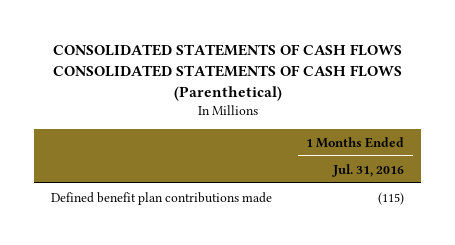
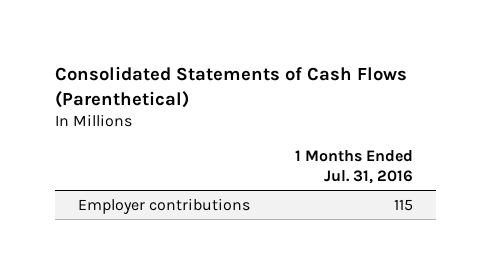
- CONSOLIDATED STATEMENTS OF CASH FLOWS CONSOLIDATED STATEMENTS OF CASH FLOWS (Parenthetical)
+ Consolidated Statements of Cash Flows (Parenthetical)
- Defined benefit plan contributions made | (115)
+ Employer contributions | 115

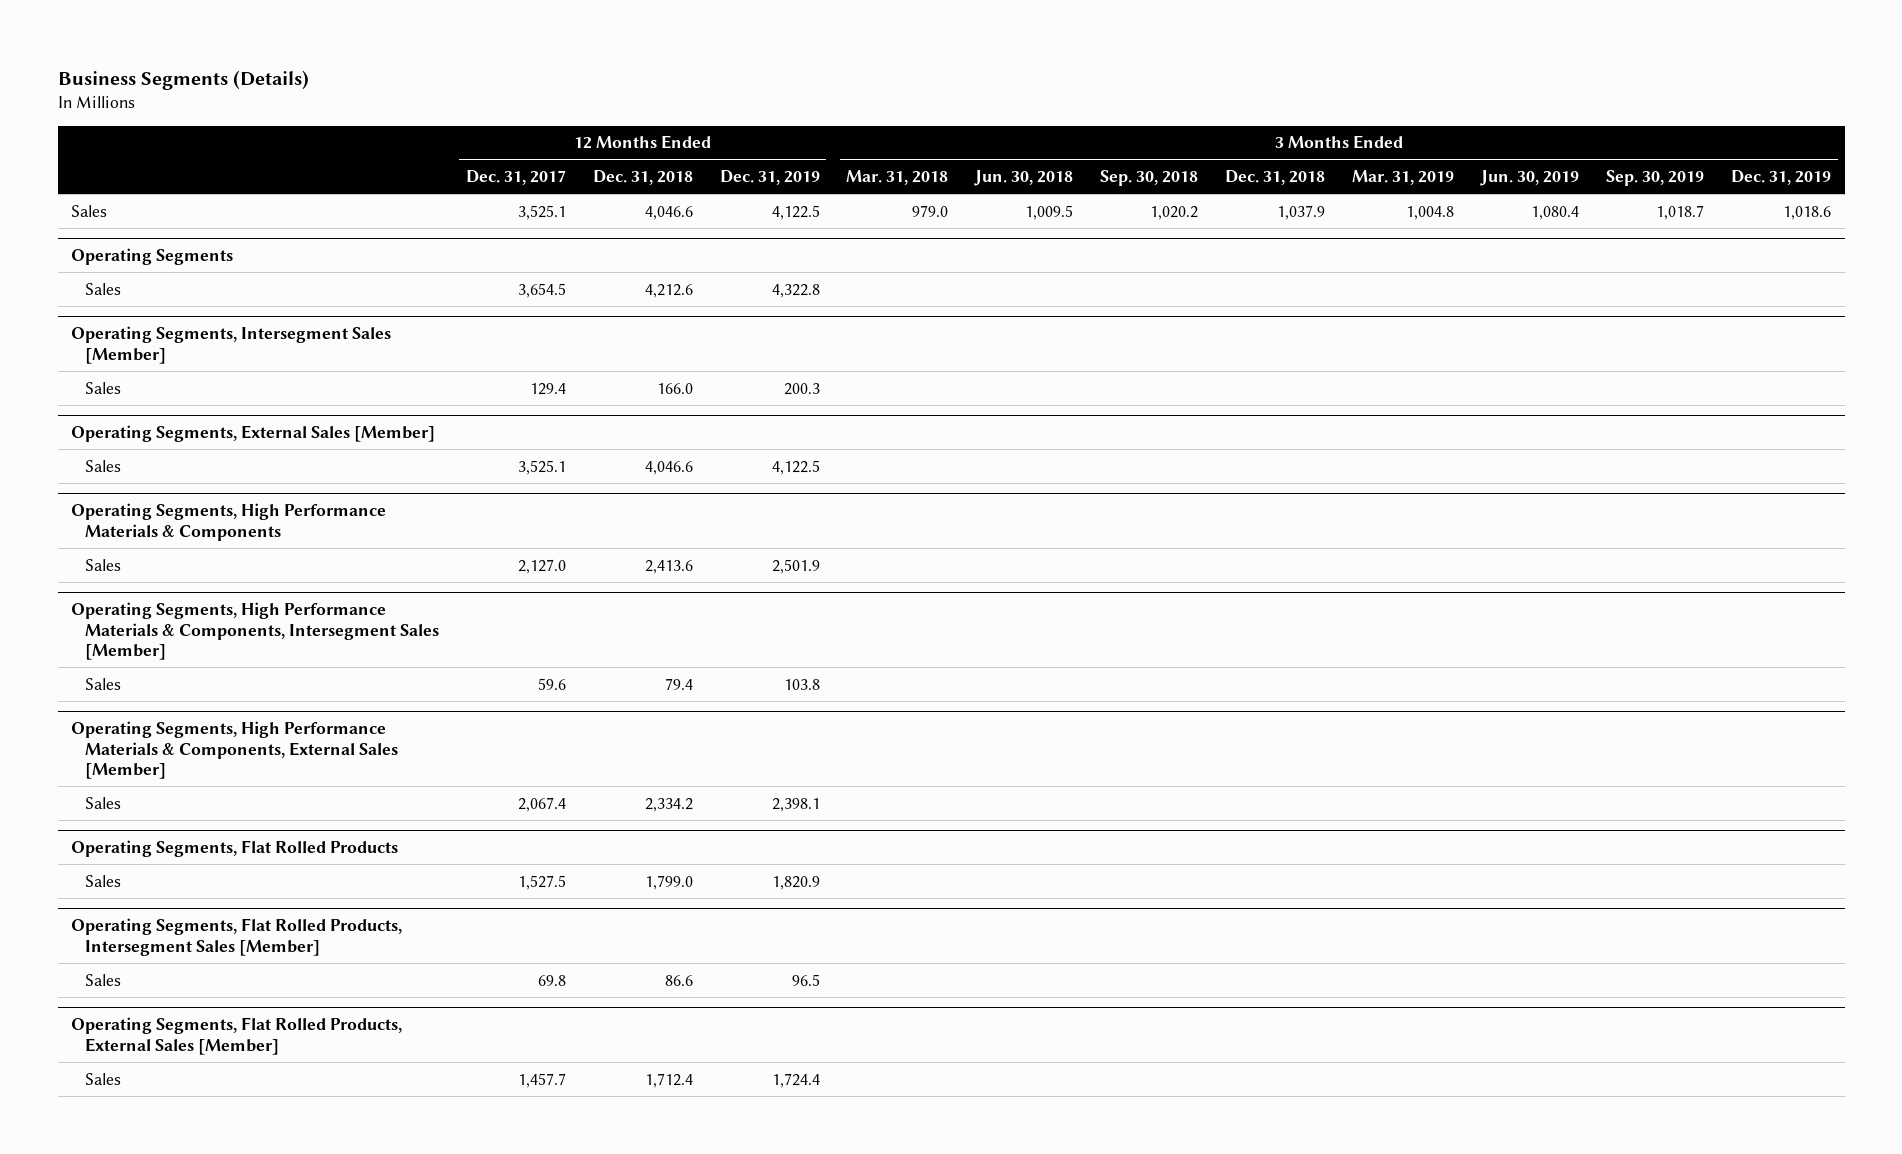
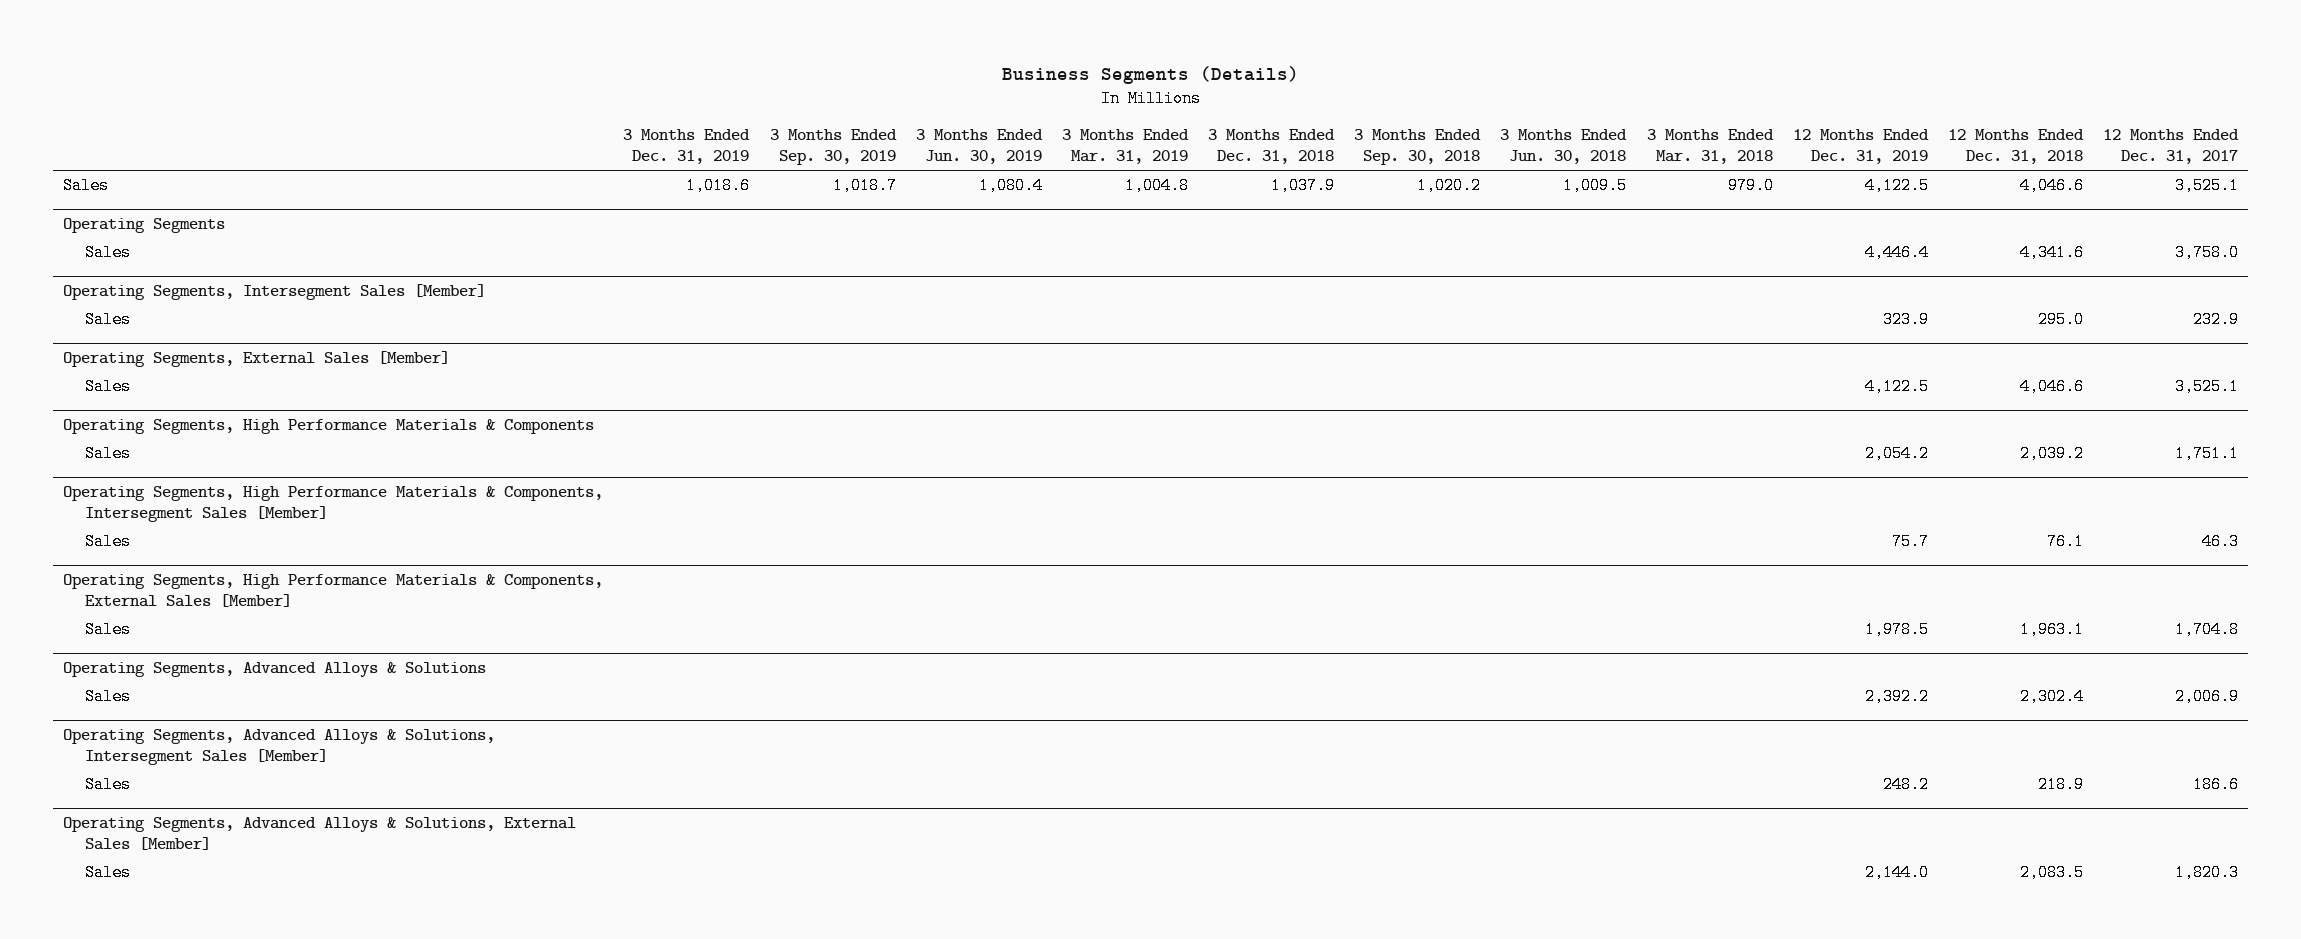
- | 12 Months Ended Dec. 31, 2017 | 12 Months Ended Dec. 31, 2018 | 12 Months Ended Dec. 31, 2019 | 3 Months Ended Mar. 31, 2018 | 3 Months Ended Jun. 30, 2018 | 3 Months Ended Sep. 30, 2018 | 3 Months Ended Dec. 31, 2018 | 3 Months Ended Mar. 31, 2019 | 3 Months Ended Jun. 30, 2019 | 3 Months Ended Sep. 30, 2019 | 3 Months Ended Dec. 31, 2019
+ | 3 Months Ended Dec. 31, 2019 | 3 Months Ended Sep. 30, 2019 | 3 Months Ended Jun. 30, 2019 | 3 Months Ended Mar. 31, 2019 | 3 Months Ended Dec. 31, 2018 | 3 Months Ended Sep. 30, 2018 | 3 Months Ended Jun. 30, 2018 | 3 Months Ended Mar. 31, 2018 | 12 Months Ended Dec. 31, 2019 | 12 Months Ended Dec. 31, 2018 | 12 Months Ended Dec. 31, 2017
@ Operating Segments
- Sales | 3,654.5 | 4,212.6 | 4,322.8 | | | | | | | |
+ Sales | | | | | | | | | 4,446.4 | 4,341.6 | 3,758.0
@ Operating Segments, Intersegment Sales [Member]
- Sales | 129.4 | 166.0 | 200.3 | | | | | | | |
+ Sales | | | | | | | | | 323.9 | 295.0 | 232.9
@ Operating Segments, High Performance Materials & Components
- Sales | 2,127.0 | 2,413.6 | 2,501.9 | | | | | | | |
+ Sales | | | | | | | | | 2,054.2 | 2,039.2 | 1,751.1
@ Operating Segments, High Performance Materials & Components, Intersegment Sales [Member]
- Sales | 59.6 | 79.4 | 103.8 | | | | | | | |
+ Sales | | | | | | | | | 75.7 | 76.1 | 46.3
@ Operating Segments, High Performance Materials & Components, External Sales [Member]
- Sales | 2,067.4 | 2,334.2 | 2,398.1 | | | | | | | |
- Operating Segments, Flat Rolled Products
- Sales | 1,527.5 | 1,799.0 | 1,820.9 | | | | | | | |
- Operating Segments, Flat Rolled Products, Intersegment Sales [Member]
- Sales | 69.8 | 86.6 | 96.5 | | | | | | | |
- Operating Segments, Flat Rolled Products, External Sales [Member]
- Sales | 1,457.7 | 1,712.4 | 1,724.4 | | | | | | | |
@ Operating Segments, High Performance Materials & Components, External Sales [Member]
+ Sales | | | | | | | | | 1,978.5 | 1,963.1 | 1,704.8
+ Operating Segments, Advanced Alloys & Solutions
+ Sales | | | | | | | | | 2,392.2 | 2,302.4 | 2,006.9
+ Operating Segments, Advanced Alloys & Solutions, Intersegment Sales [Member]
+ Sales | | | | | | | | | 248.2 | 218.9 | 186.6
+ Operating Segments, Advanced Alloys & Solutions, External Sales [Member]
+ Sales | | | | | | | | | 2,144.0 | 2,083.5 | 1,820.3

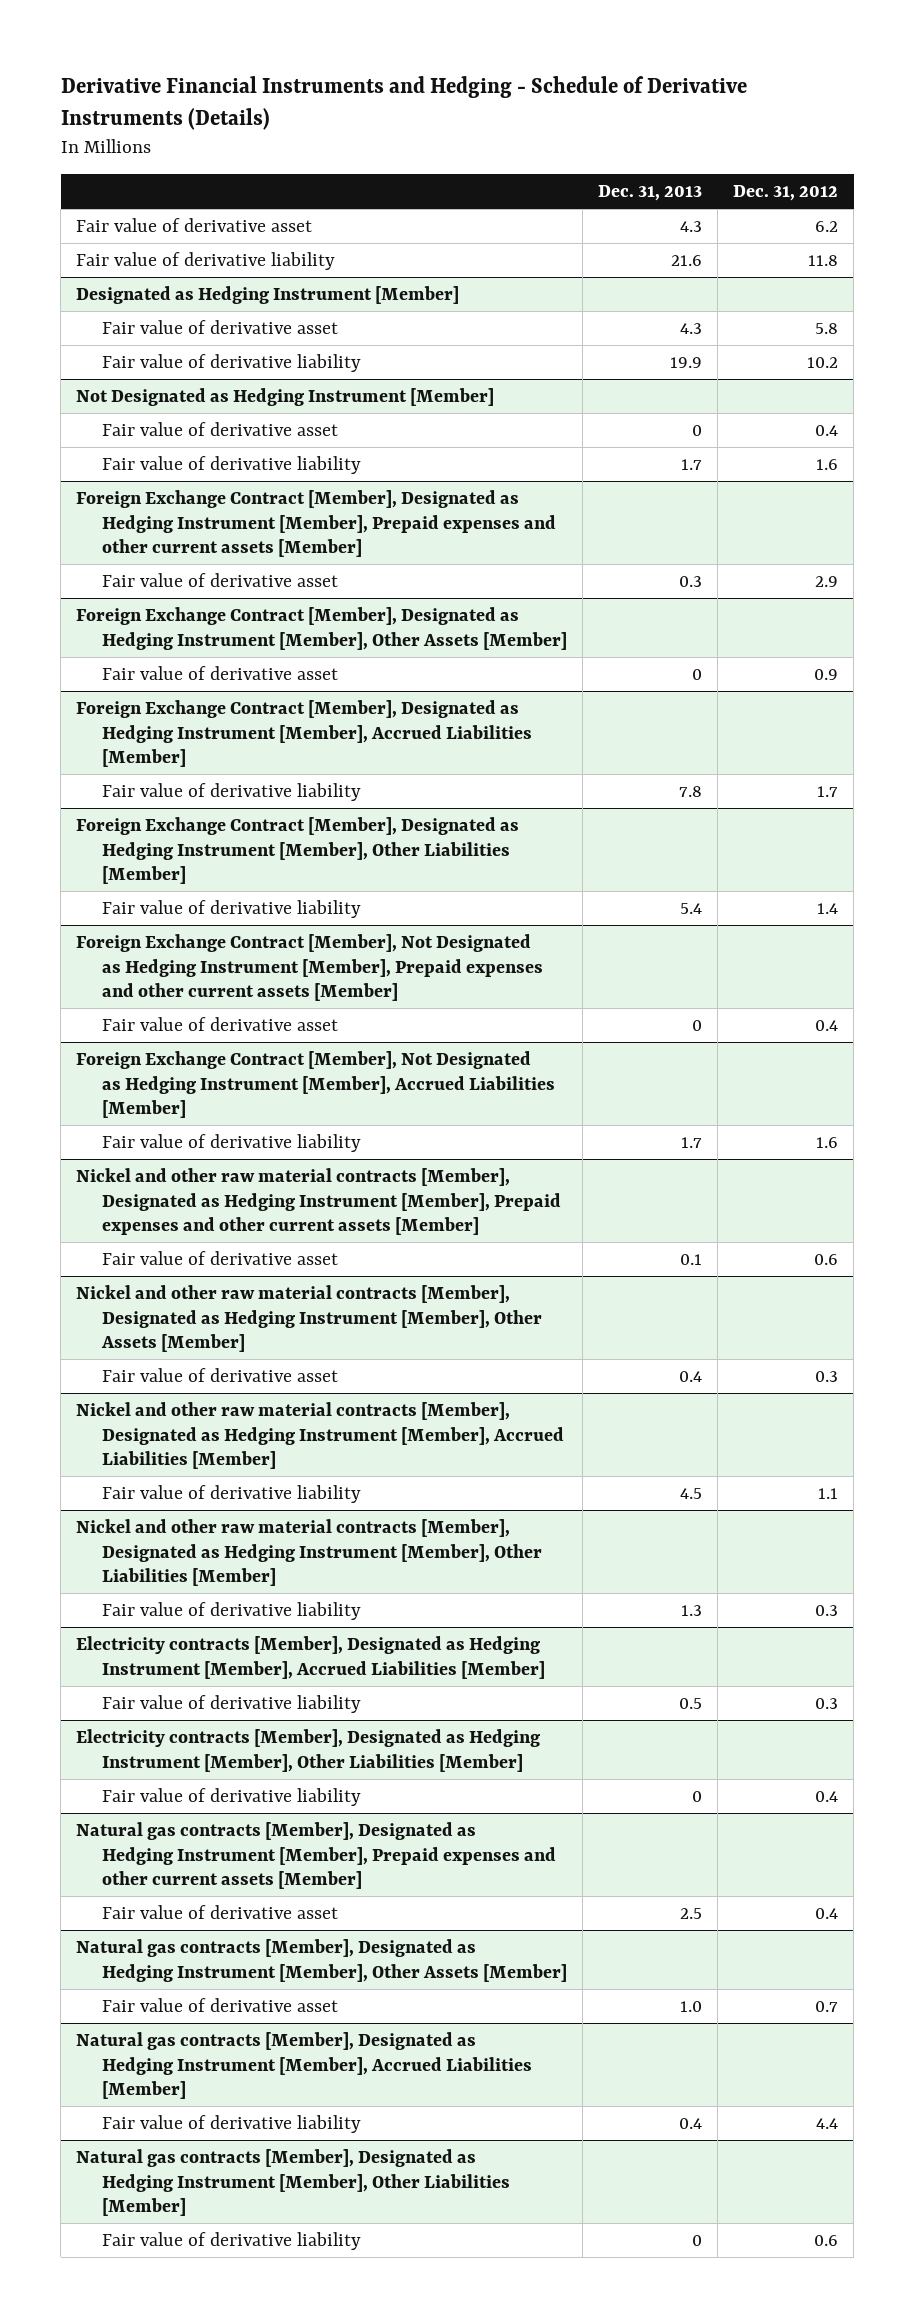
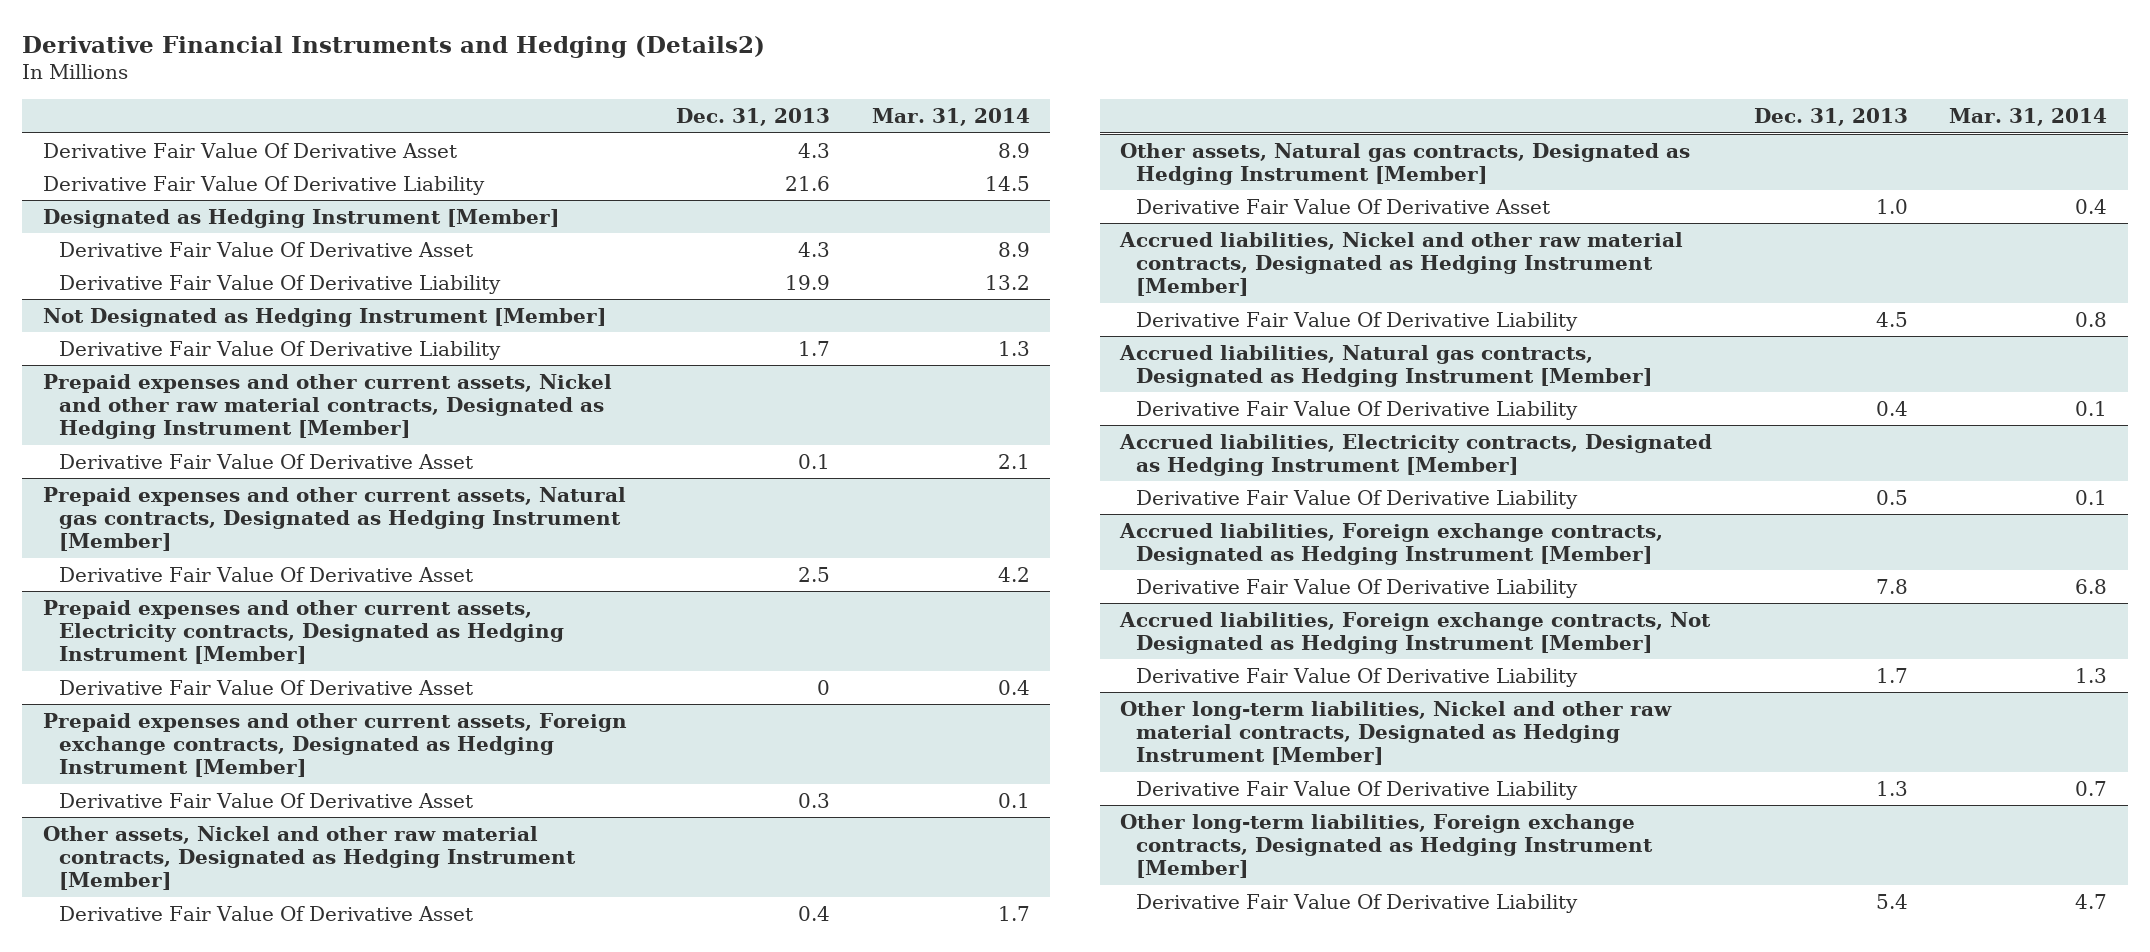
- Derivative Financial Instruments and Hedging - Schedule of Derivative Instruments (Details)
+ Derivative Financial Instruments and Hedging (Details2)
- | Dec. 31, 2013 | Dec. 31, 2012
+ | Dec. 31, 2013 | Mar. 31, 2014
- Fair value of derivative asset | 4.3 | 6.2
- Fair value of derivative liability | 21.6 | 11.8
+ Derivative Fair Value Of Derivative Asset | 4.3 | 8.9
+ Derivative Fair Value Of Derivative Liability | 21.6 | 14.5
@ Designated as Hedging Instrument [Member]
- Fair value of derivative asset | 4.3 | 5.8
- Fair value of derivative liability | 19.9 | 10.2
+ Derivative Fair Value Of Derivative Asset | 4.3 | 8.9
+ Derivative Fair Value Of Derivative Liability | 19.9 | 13.2
@ Not Designated as Hedging Instrument [Member]
- Fair value of derivative asset | 0 | 0.4
- Fair value of derivative liability | 1.7 | 1.6
- Foreign Exchange Contract [Member], Designated as Hedging Instrument [Member], Prepaid expenses and other current assets [Member]
- Fair value of derivative asset | 0.3 | 2.9
- Foreign Exchange Contract [Member], Designated as Hedging Instrument [Member], Other Assets [Member]
- Fair value of derivative asset | 0 | 0.9
- Foreign Exchange Contract [Member], Designated as Hedging Instrument [Member], Accrued Liabilities [Member]
- Fair value of derivative liability | 7.8 | 1.7
- Foreign Exchange Contract [Member], Designated as Hedging Instrument [Member], Other Liabilities [Member]
- Fair value of derivative liability | 5.4 | 1.4
- Foreign Exchange Contract [Member], Not Designated as Hedging Instrument [Member], Prepaid expenses and other current assets [Member]
- Fair value of derivative asset | 0 | 0.4
- Foreign Exchange Contract [Member], Not Designated as Hedging Instrument [Member], Accrued Liabilities [Member]
- Fair value of derivative liability | 1.7 | 1.6
- Nickel and other raw material contracts [Member], Designated as Hedging Instrument [Member], Prepaid expenses and other current assets [Member]
- Fair value of derivative asset | 0.1 | 0.6
- Nickel and other raw material contracts [Member], Designated as Hedging Instrument [Member], Other Assets [Member]
- Fair value of derivative asset | 0.4 | 0.3
- Nickel and other raw material contracts [Member], Designated as Hedging Instrument [Member], Accrued Liabilities [Member]
- Fair value of derivative liability | 4.5 | 1.1
- Nickel and other raw material contracts [Member], Designated as Hedging Instrument [Member], Other Liabilities [Member]
- Fair value of derivative liability | 1.3 | 0.3
- Electricity contracts [Member], Designated as Hedging Instrument [Member], Accrued Liabilities [Member]
- Fair value of derivative liability | 0.5 | 0.3
- Electricity contracts [Member], Designated as Hedging Instrument [Member], Other Liabilities [Member]
- Fair value of derivative liability | 0 | 0.4
- Natural gas contracts [Member], Designated as Hedging Instrument [Member], Prepaid expenses and other current assets [Member]
- Fair value of derivative asset | 2.5 | 0.4
- Natural gas contracts [Member], Designated as Hedging Instrument [Member], Other Assets [Member]
- Fair value of derivative asset | 1.0 | 0.7
- Natural gas contracts [Member], Designated as Hedging Instrument [Member], Accrued Liabilities [Member]
- Fair value of derivative liability | 0.4 | 4.4
- Natural gas contracts [Member], Designated as Hedging Instrument [Member], Other Liabilities [Member]
- Fair value of derivative liability | 0 | 0.6
@ Not Designated as Hedging Instrument [Member]
+ Derivative Fair Value Of Derivative Liability | 1.7 | 1.3
+ Prepaid expenses and other current assets, Nickel and other raw material contracts, Designated as Hedging Instrument [Member]
+ Derivative Fair Value Of Derivative Asset | 0.1 | 2.1
+ Prepaid expenses and other current assets, Natural gas contracts, Designated as Hedging Instrument [Member]
+ Derivative Fair Value Of Derivative Asset | 2.5 | 4.2
+ Prepaid expenses and other current assets, Electricity contracts, Designated as Hedging Instrument [Member]
+ Derivative Fair Value Of Derivative Asset | 0 | 0.4
+ Prepaid expenses and other current assets, Foreign exchange contracts, Designated as Hedging Instrument [Member]
+ Derivative Fair Value Of Derivative Asset | 0.3 | 0.1
+ Other assets, Nickel and other raw material contracts, Designated as Hedging Instrument [Member]
+ Derivative Fair Value Of Derivative Asset | 0.4 | 1.7
+ Other assets, Natural gas contracts, Designated as Hedging Instrument [Member]
+ Derivative Fair Value Of Derivative Asset | 1.0 | 0.4
+ Accrued liabilities, Nickel and other raw material contracts, Designated as Hedging Instrument [Member]
+ Derivative Fair Value Of Derivative Liability | 4.5 | 0.8
+ Accrued liabilities, Natural gas contracts, Designated as Hedging Instrument [Member]
+ Derivative Fair Value Of Derivative Liability | 0.4 | 0.1
+ Accrued liabilities, Electricity contracts, Designated as Hedging Instrument [Member]
+ Derivative Fair Value Of Derivative Liability | 0.5 | 0.1
+ Accrued liabilities, Foreign exchange contracts, Designated as Hedging Instrument [Member]
+ Derivative Fair Value Of Derivative Liability | 7.8 | 6.8
+ Accrued liabilities, Foreign exchange contracts, Not Designated as Hedging Instrument [Member]
+ Derivative Fair Value Of Derivative Liability | 1.7 | 1.3
+ Other long-term liabilities, Nickel and other raw material contracts, Designated as Hedging Instrument [Member]
+ Derivative Fair Value Of Derivative Liability | 1.3 | 0.7
+ Other long-term liabilities, Foreign exchange contracts, Designated as Hedging Instrument [Member]
+ Derivative Fair Value Of Derivative Liability | 5.4 | 4.7

